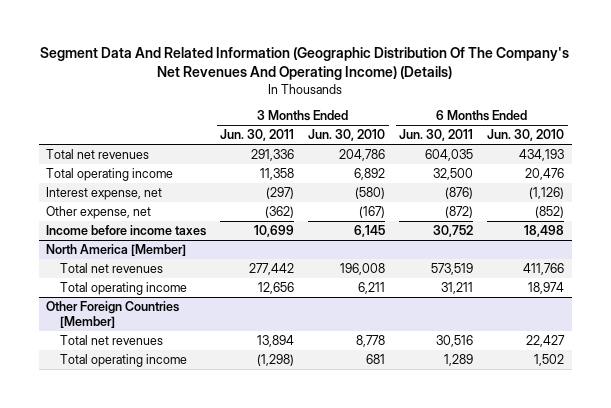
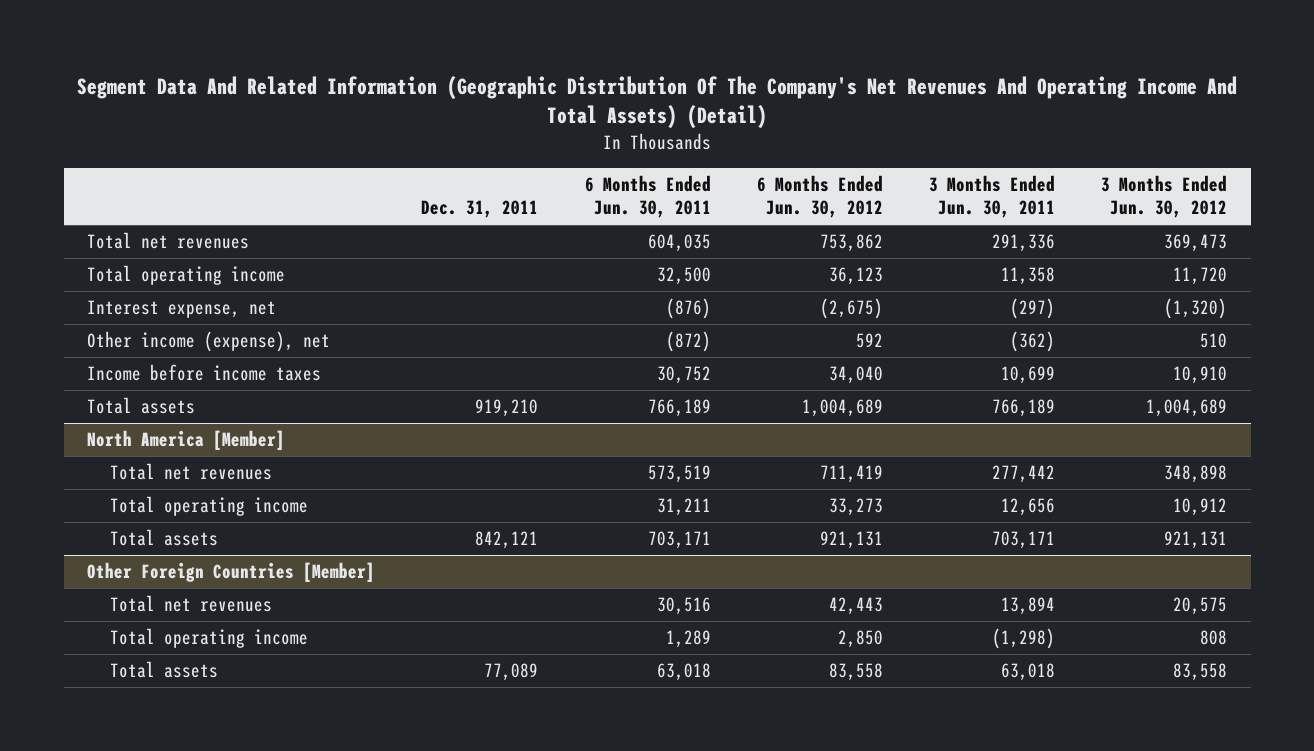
- Segment Data And Related Information (Geographic Distribution Of The Company's Net Revenues And Operating Income) (Details)
+ Segment Data And Related Information (Geographic Distribution Of The Company's Net Revenues And Operating Income And Total Assets) (Detail)
- | 3 Months Ended Jun. 30, 2011 | 3 Months Ended Jun. 30, 2010 | 6 Months Ended Jun. 30, 2011 | 6 Months Ended Jun. 30, 2010
+ | Dec. 31, 2011 | 6 Months Ended Jun. 30, 2011 | 6 Months Ended Jun. 30, 2012 | 3 Months Ended Jun. 30, 2011 | 3 Months Ended Jun. 30, 2012
- Other expense, net | (362) | (167) | (872) | (852)
+ Other income (expense), net | | (872) | 592 | (362) | 510
+ Total assets | 919,210 | 766,189 | 1,004,689 | 766,189 | 1,004,689
@ North America [Member]
+ Total assets | 842,121 | 703,171 | 921,131 | 703,171 | 921,131
@ Other Foreign Countries [Member]
+ Total assets | 77,089 | 63,018 | 83,558 | 63,018 | 83,558

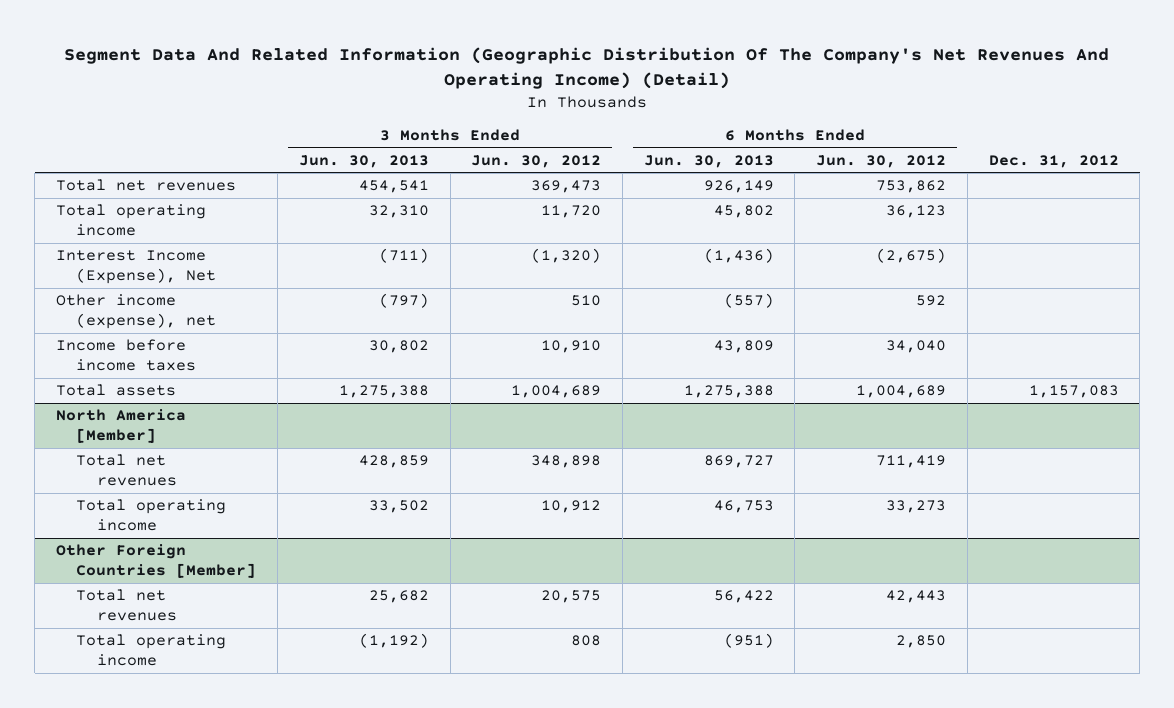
- Segment Data And Related Information (Geographic Distribution Of The Company's Net Revenues And Operating Income And Total Assets) (Detail)
+ Segment Data And Related Information (Geographic Distribution Of The Company's Net Revenues And Operating Income) (Detail)
- | Dec. 31, 2011 | 6 Months Ended Jun. 30, 2011 | 6 Months Ended Jun. 30, 2012 | 3 Months Ended Jun. 30, 2011 | 3 Months Ended Jun. 30, 2012
+ | 3 Months Ended Jun. 30, 2013 | 3 Months Ended Jun. 30, 2012 | 6 Months Ended Jun. 30, 2013 | 6 Months Ended Jun. 30, 2012 | Dec. 31, 2012
- Interest expense, net | | (876) | (2,675) | (297) | (1,320)
+ Interest Income (Expense), Net | (711) | (1,320) | (1,436) | (2,675) |
@ North America [Member]
- Total assets | 842,121 | 703,171 | 921,131 | 703,171 | 921,131
@ Other Foreign Countries [Member]
- Total assets | 77,089 | 63,018 | 83,558 | 63,018 | 83,558

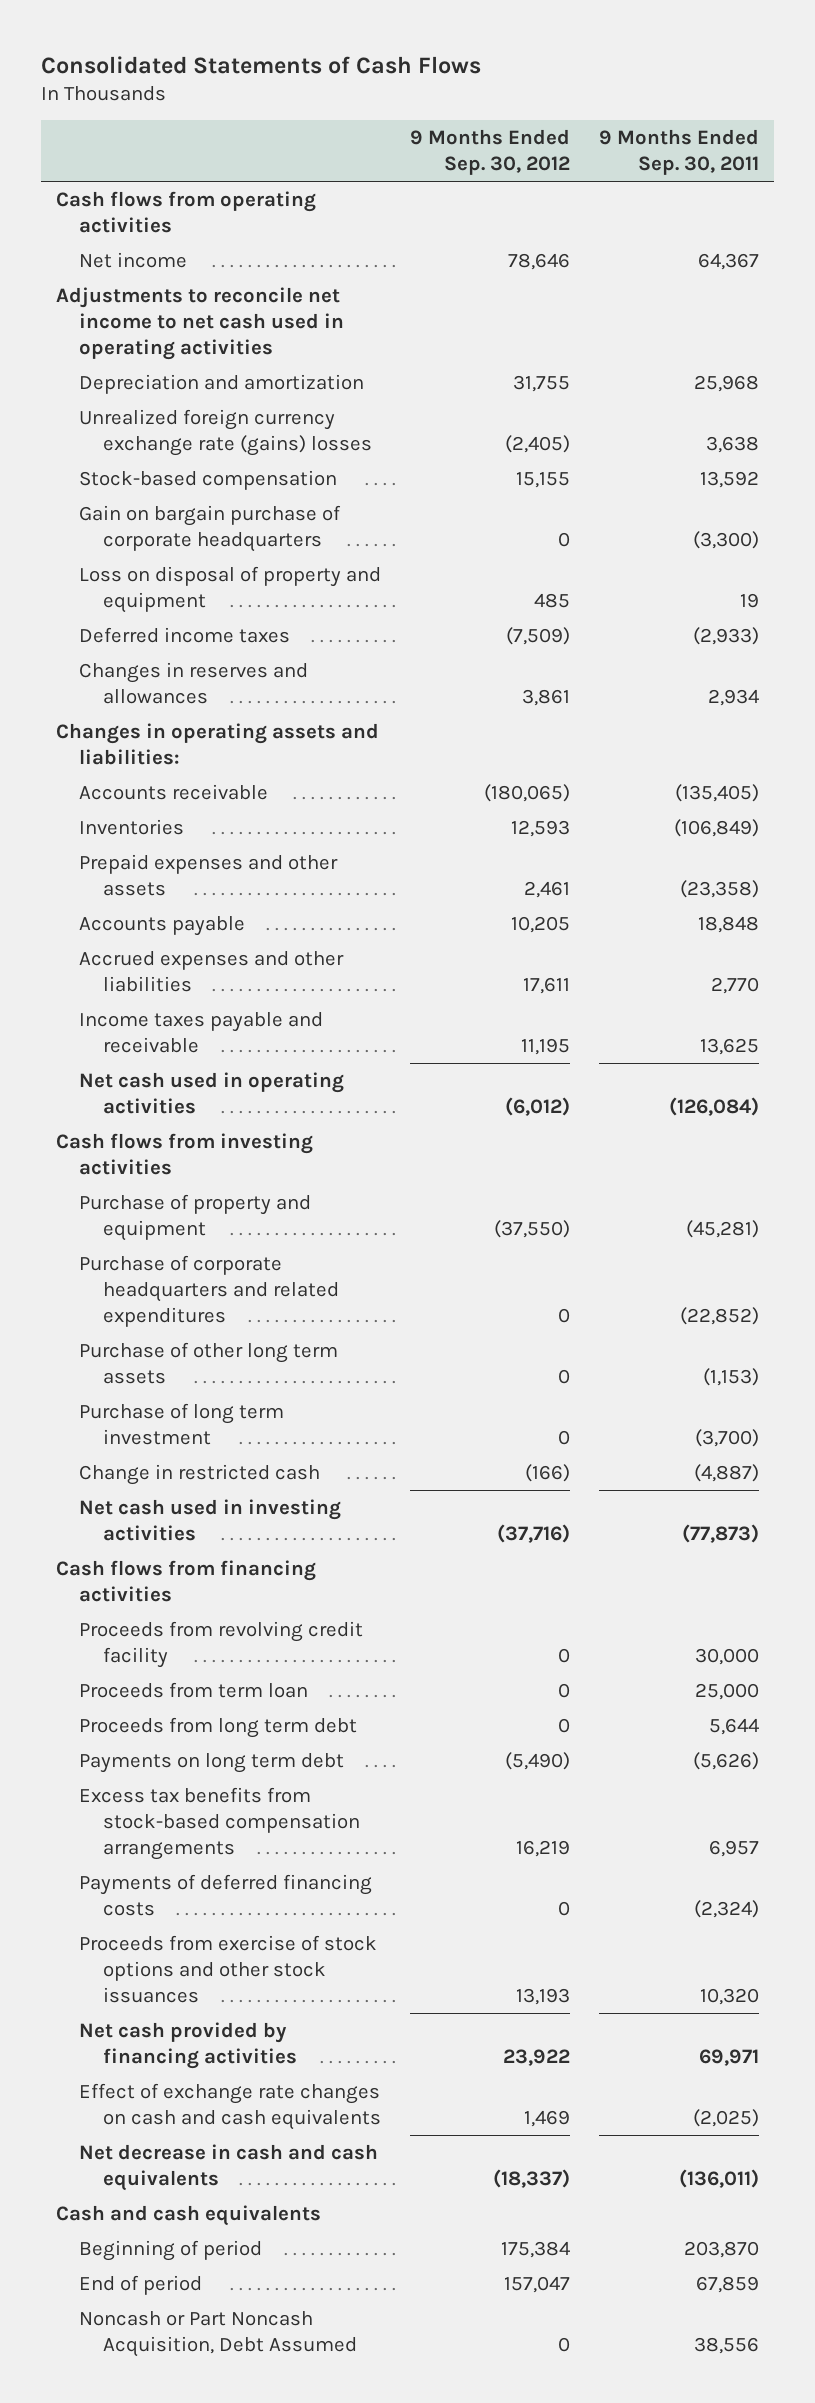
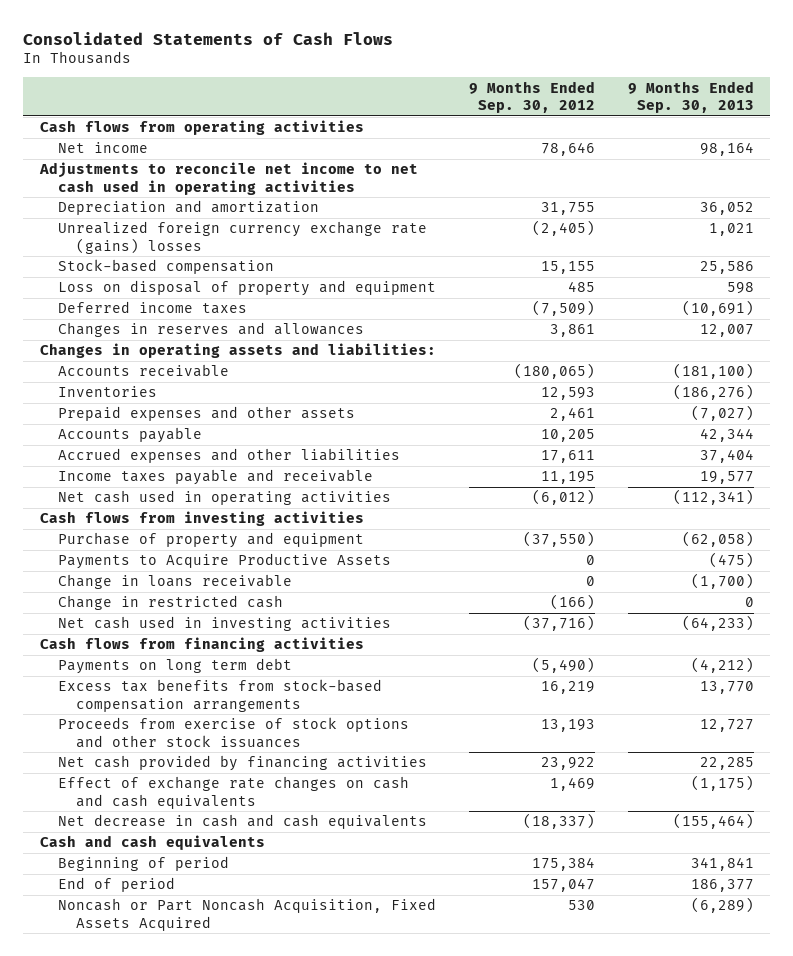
- | 9 Months Ended Sep. 30, 2012 | 9 Months Ended Sep. 30, 2011
+ | 9 Months Ended Sep. 30, 2012 | 9 Months Ended Sep. 30, 2013
- Gain on bargain purchase of corporate headquarters | 0 | (3,300)
- Purchase of corporate headquarters and related expenditures | 0 | (22,852)
- Purchase of other long term assets | 0 | (1,153)
- Purchase of long term investment | 0 | (3,700)
+ Payments to Acquire Productive Assets | 0 | (475)
+ Change in loans receivable | 0 | (1,700)
- Proceeds from revolving credit facility | 0 | 30,000
- Proceeds from term loan | 0 | 25,000
- Proceeds from long term debt | 0 | 5,644
- Payments of deferred financing costs | 0 | (2,324)
- Noncash or Part Noncash Acquisition, Debt Assumed | 0 | 38,556
+ Noncash or Part Noncash Acquisition, Fixed Assets Acquired | 530 | (6,289)

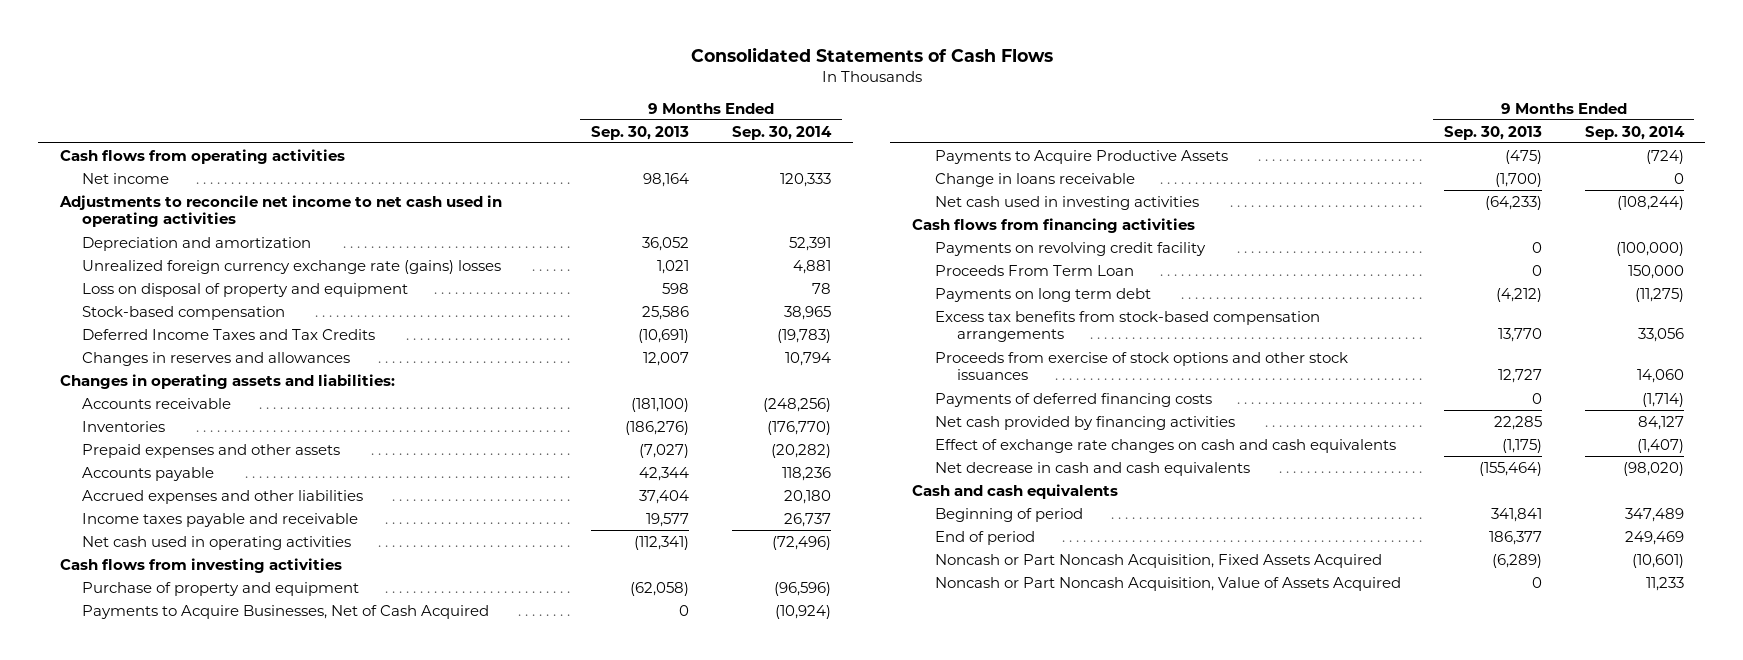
- | 9 Months Ended Sep. 30, 2012 | 9 Months Ended Sep. 30, 2013
+ | 9 Months Ended Sep. 30, 2013 | 9 Months Ended Sep. 30, 2014
- Deferred income taxes | (7,509) | (10,691)
moved down: Stock-based compensation | 25,586 | 38,965
+ Deferred Income Taxes and Tax Credits | (10,691) | (19,783)
+ Payments to Acquire Businesses, Net of Cash Acquired | 0 | (10,924)
- Change in restricted cash | (166) | 0
+ Payments on revolving credit facility | 0 | (100,000)
+ Proceeds From Term Loan | 0 | 150,000
+ Payments of deferred financing costs | 0 | (1,714)
+ Noncash or Part Noncash Acquisition, Value of Assets Acquired | 0 | 11,233

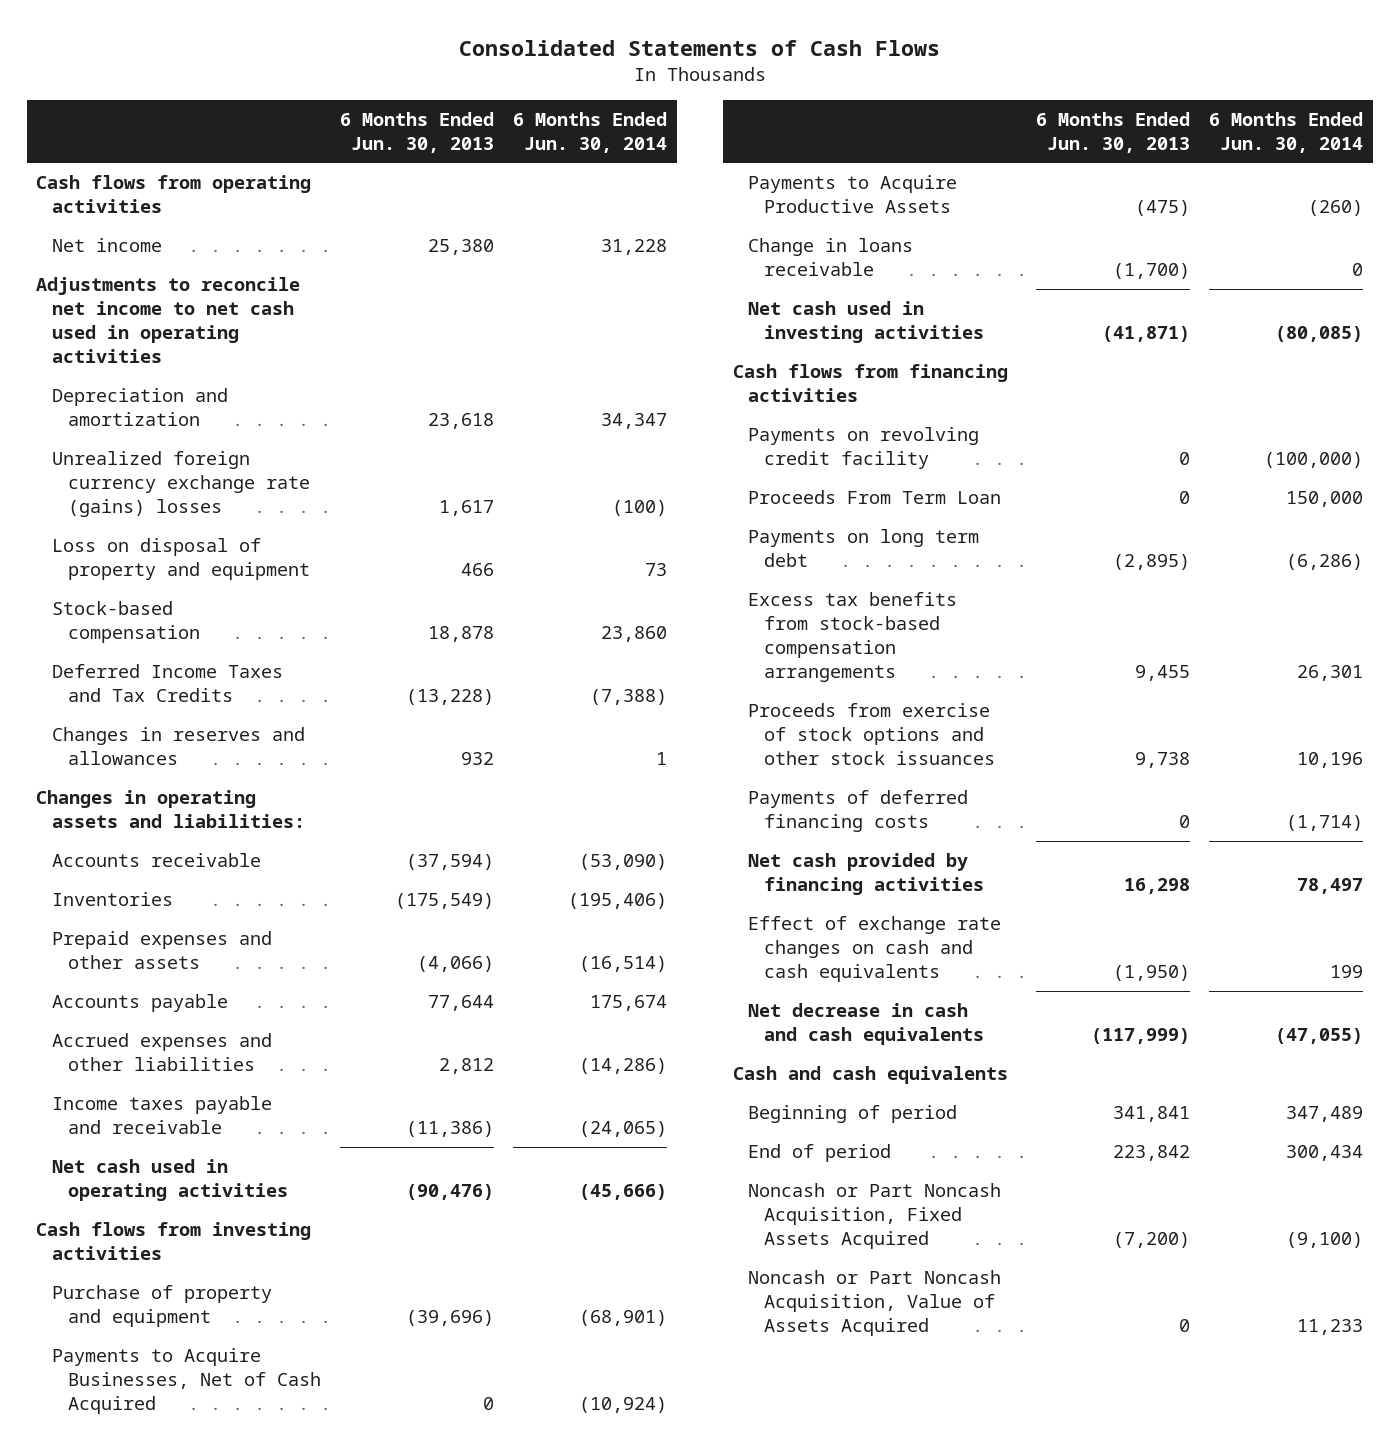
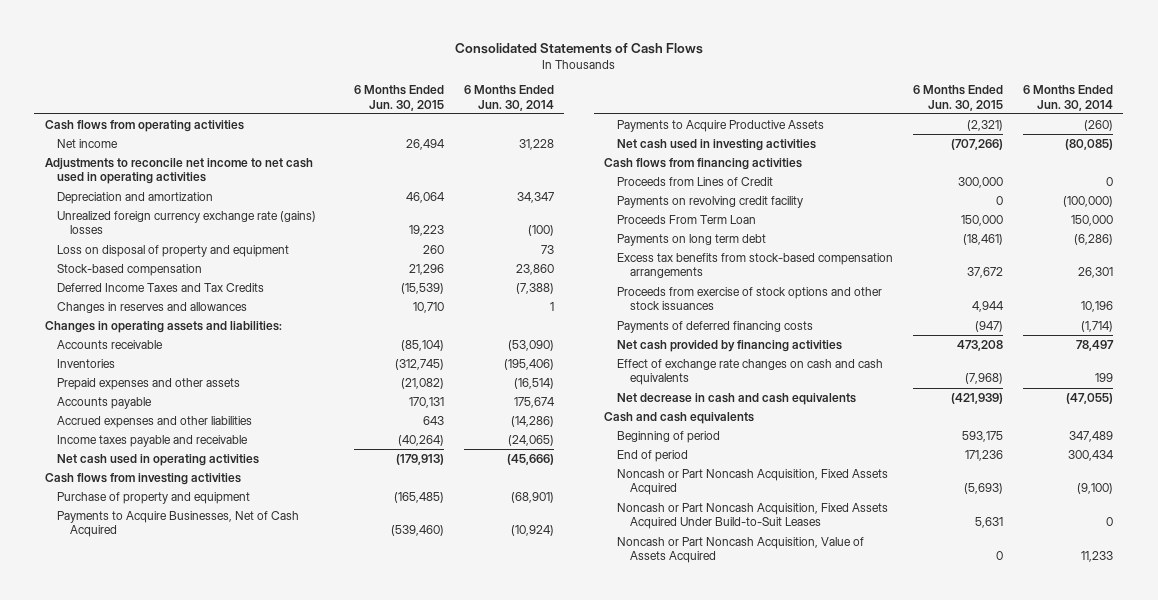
- | 6 Months Ended Jun. 30, 2013 | 6 Months Ended Jun. 30, 2014
+ | 6 Months Ended Jun. 30, 2015 | 6 Months Ended Jun. 30, 2014
- Change in loans receivable | (1,700) | 0
+ Proceeds from Lines of Credit | 300,000 | 0
+ Noncash or Part Noncash Acquisition, Fixed Assets Acquired Under Build-to-Suit Leases | 5,631 | 0

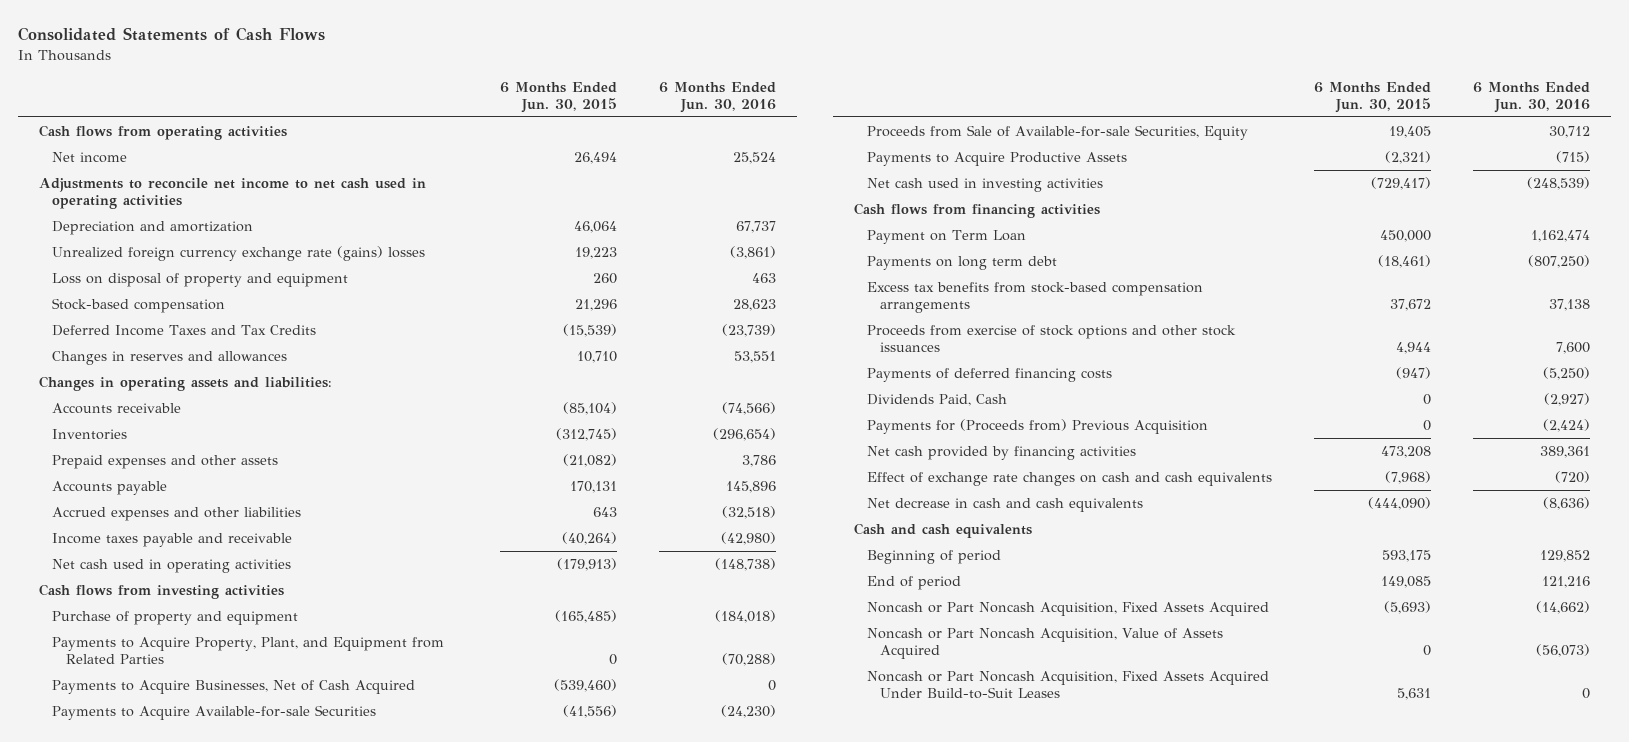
- | 6 Months Ended Jun. 30, 2015 | 6 Months Ended Jun. 30, 2014
+ | 6 Months Ended Jun. 30, 2015 | 6 Months Ended Jun. 30, 2016
+ Payments to Acquire Property, Plant, and Equipment from Related Parties | 0 | (70,288)
+ Payments to Acquire Available-for-sale Securities | (41,556) | (24,230)
+ Proceeds from Sale of Available-for-sale Securities, Equity | 19,405 | 30,712
- Net cash used in investing activities | (707,266) | (80,085)
+ Net cash used in investing activities | (729,417) | (248,539)
- Proceeds from Lines of Credit | 300,000 | 0
- Payments on revolving credit facility | 0 | (100,000)
- Proceeds From Term Loan | 150,000 | 150,000
+ Payment on Term Loan | 450,000 | 1,162,474
+ Dividends Paid, Cash | 0 | (2,927)
+ Payments for (Proceeds from) Previous Acquisition | 0 | (2,424)
- Net decrease in cash and cash equivalents | (421,939) | (47,055)
+ Net decrease in cash and cash equivalents | (444,090) | (8,636)
- End of period | 171,236 | 300,434
+ End of period | 149,085 | 121,216
moved down: Noncash or Part Noncash Acquisition, Fixed Assets Acquired Under Build-to-Suit Leases | 5,631 | 0

